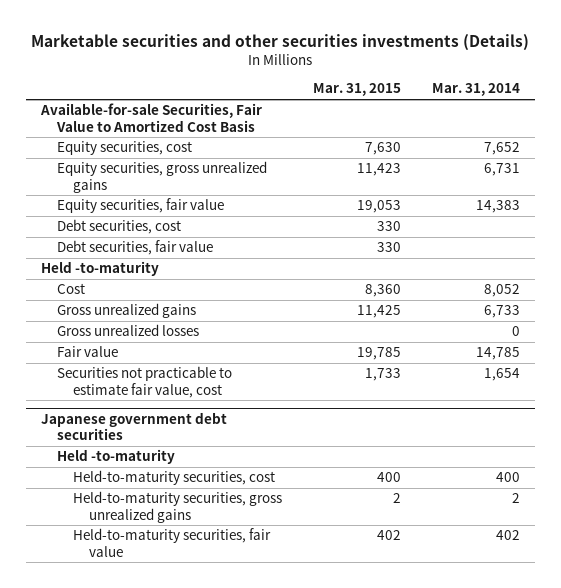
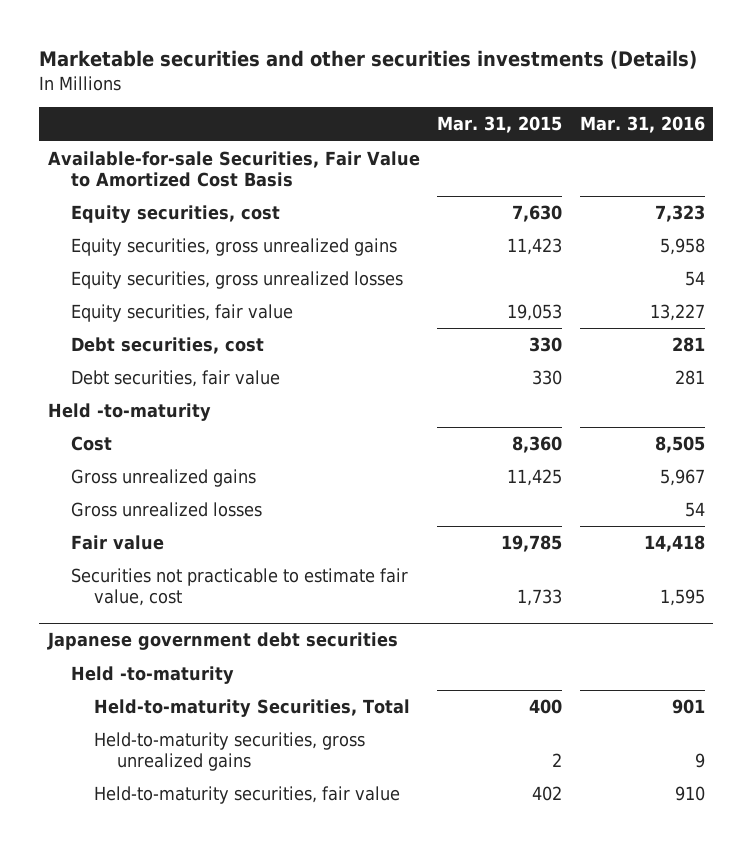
- | Mar. 31, 2015 | Mar. 31, 2014
+ | Mar. 31, 2015 | Mar. 31, 2016
+ Equity securities, gross unrealized losses | | 54
@ Japanese government debt securities
- Held-to-maturity securities, cost | 400 | 400
+ Held-to-maturity Securities, Total | 400 | 901

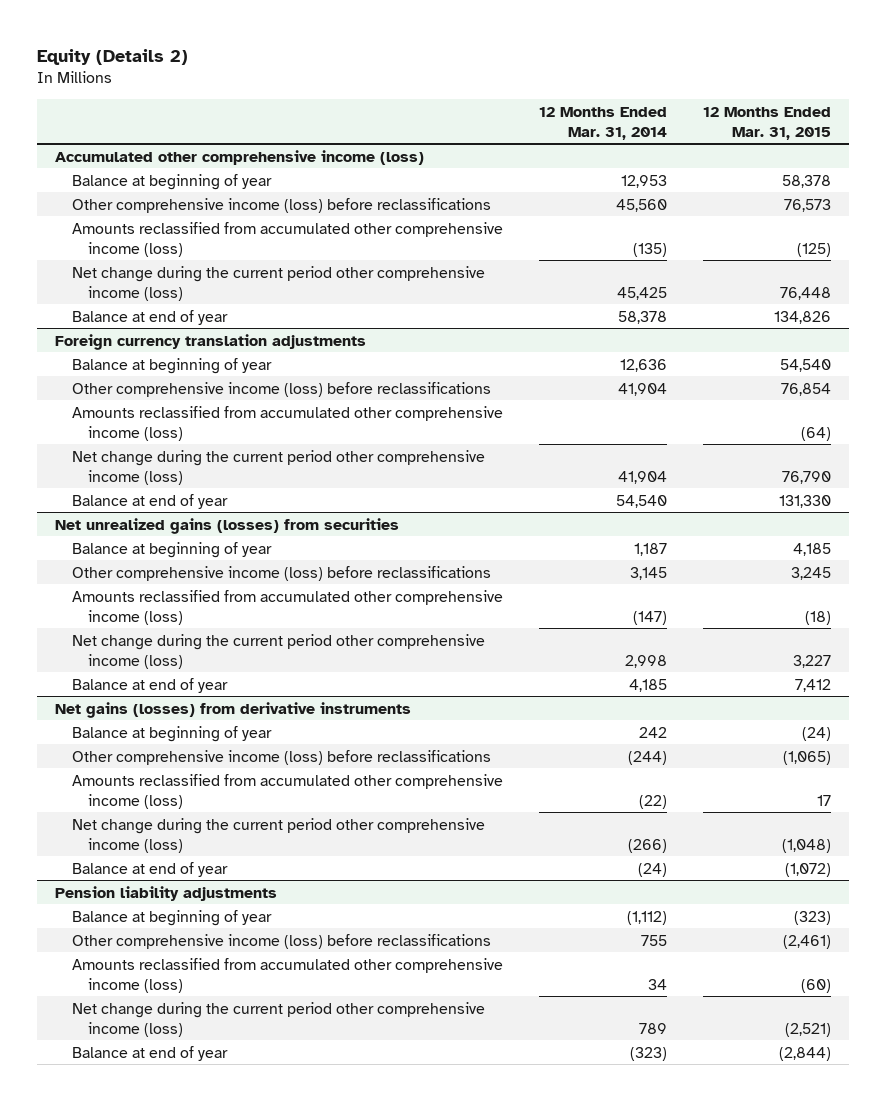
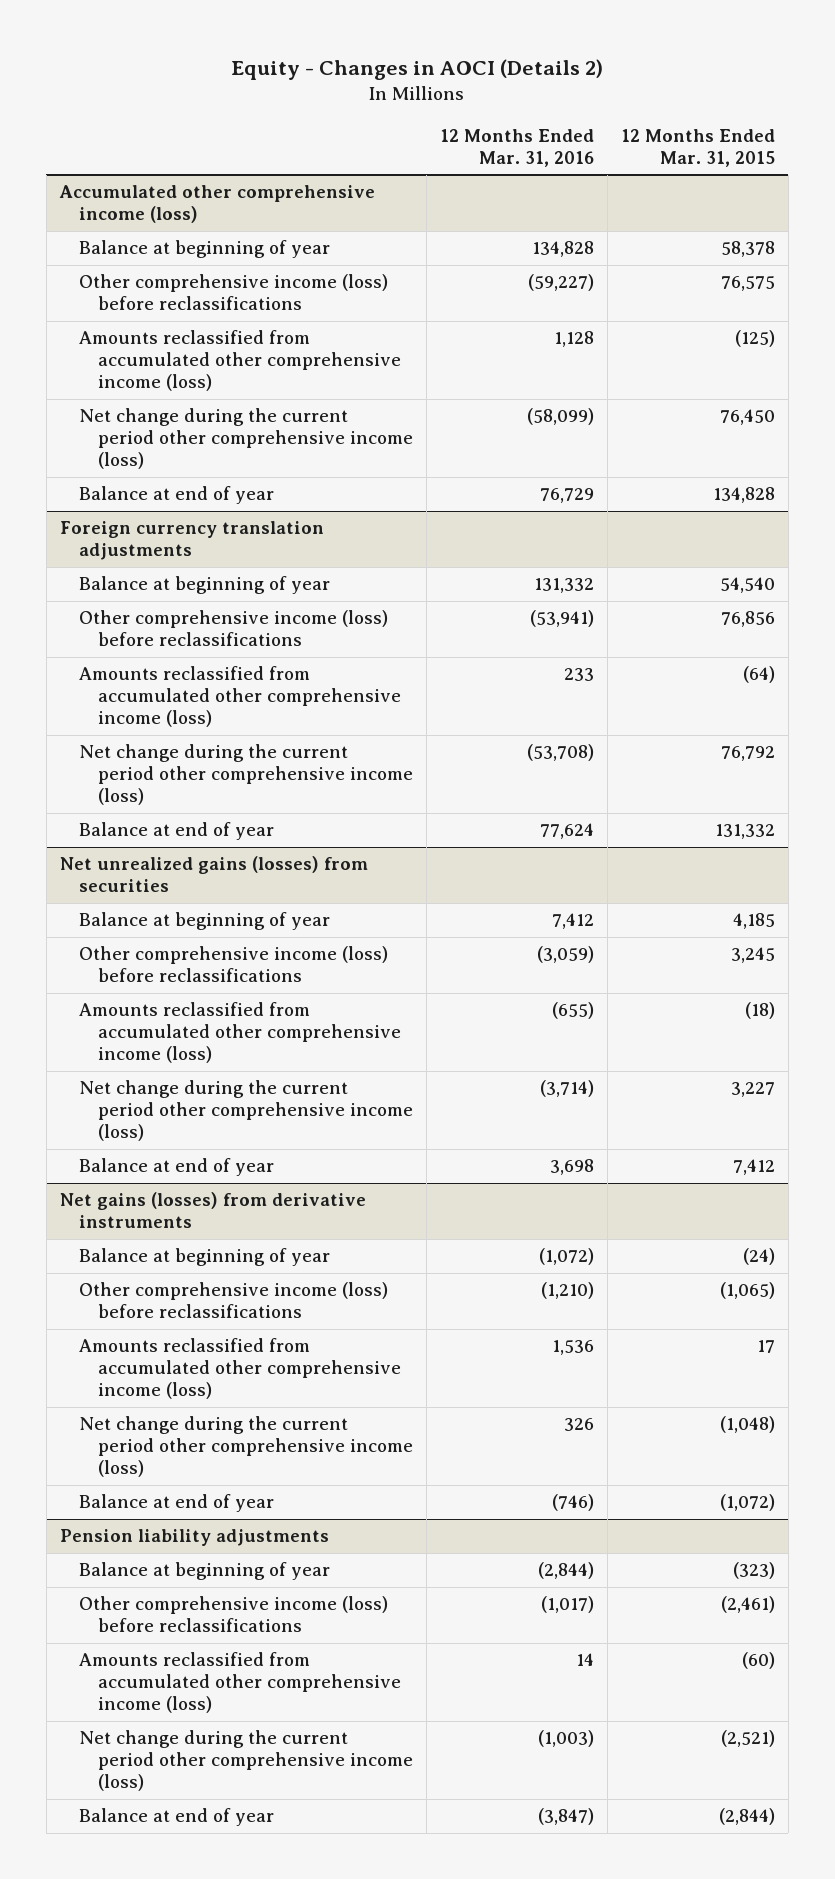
- Equity (Details 2)
+ Equity - Changes in AOCI (Details 2)
- | 12 Months Ended Mar. 31, 2014 | 12 Months Ended Mar. 31, 2015
+ | 12 Months Ended Mar. 31, 2016 | 12 Months Ended Mar. 31, 2015
@ Accumulated other comprehensive income (loss)
- Other comprehensive income (loss) before reclassifications | 45,560 | 76,573
+ Other comprehensive income (loss) before reclassifications | (59,227) | 76,575
- Net change during the current period other comprehensive income (loss) | 45,425 | 76,448
- Balance at end of year | 58,378 | 134,826
+ Net change during the current period other comprehensive income (loss) | (58,099) | 76,450
+ Balance at end of year | 76,729 | 134,828
@ Foreign currency translation adjustments
- Other comprehensive income (loss) before reclassifications | 41,904 | 76,854
+ Other comprehensive income (loss) before reclassifications | (53,941) | 76,856
- Net change during the current period other comprehensive income (loss) | 41,904 | 76,790
- Balance at end of year | 54,540 | 131,330
+ Net change during the current period other comprehensive income (loss) | (53,708) | 76,792
+ Balance at end of year | 77,624 | 131,332

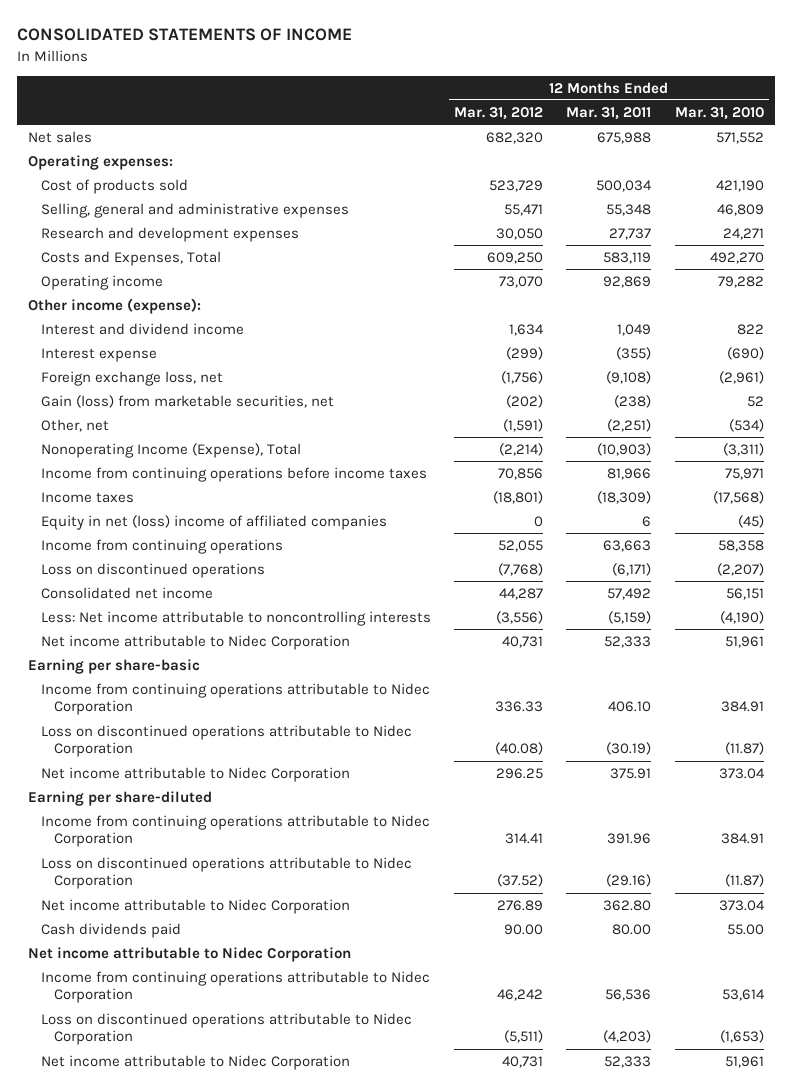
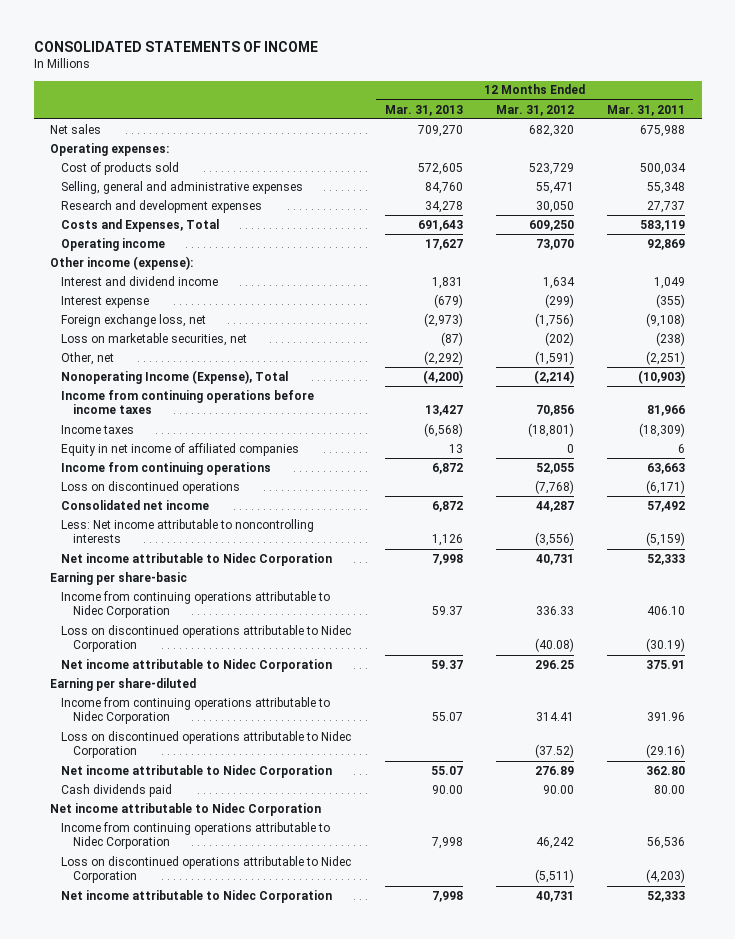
- | 12 Months Ended Mar. 31, 2012 | 12 Months Ended Mar. 31, 2011 | 12 Months Ended Mar. 31, 2010
+ | 12 Months Ended Mar. 31, 2013 | 12 Months Ended Mar. 31, 2012 | 12 Months Ended Mar. 31, 2011
- Gain (loss) from marketable securities, net | (202) | (238) | 52
+ Loss on marketable securities, net | (87) | (202) | (238)
- Equity in net (loss) income of affiliated companies | 0 | 6 | (45)
+ Equity in net income of affiliated companies | 13 | 0 | 6

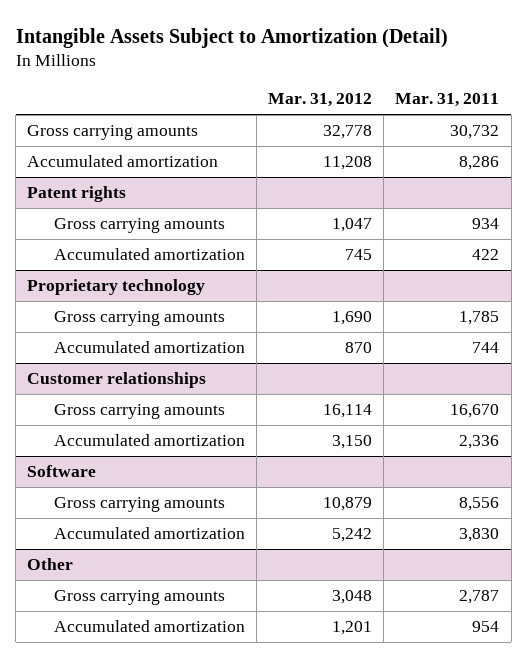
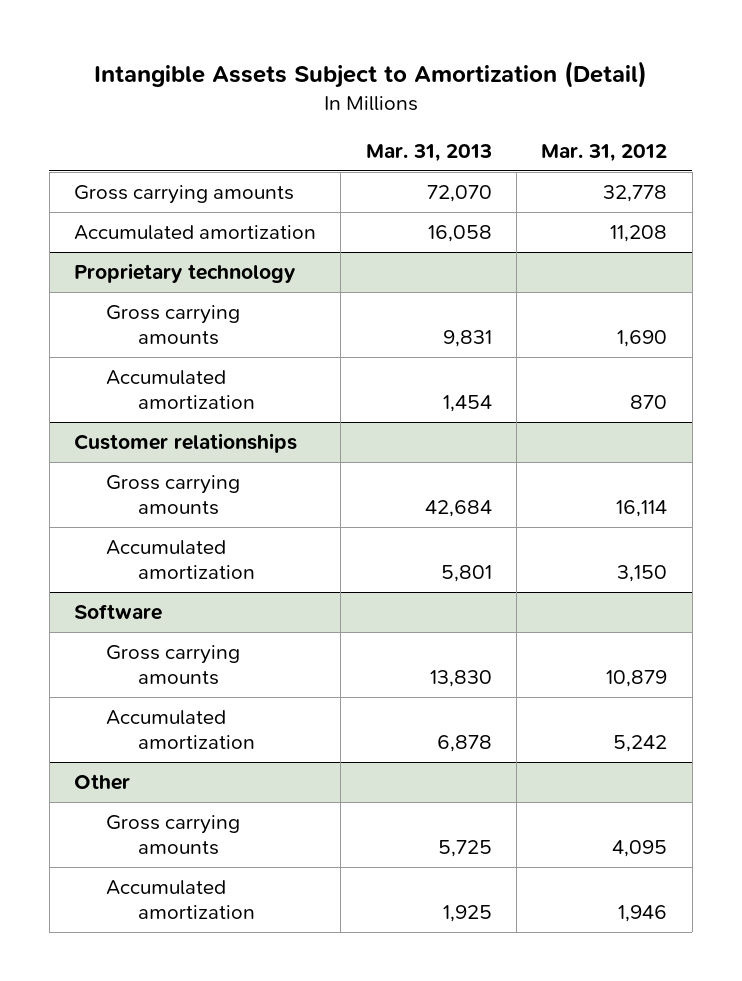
- | Mar. 31, 2012 | Mar. 31, 2011
+ | Mar. 31, 2013 | Mar. 31, 2012
- Patent rights
- Gross carrying amounts | 1,047 | 934
- Accumulated amortization | 745 | 422
@ Other
- Gross carrying amounts | 3,048 | 2,787
- Accumulated amortization | 1,201 | 954
+ Gross carrying amounts | 5,725 | 4,095
+ Accumulated amortization | 1,925 | 1,946

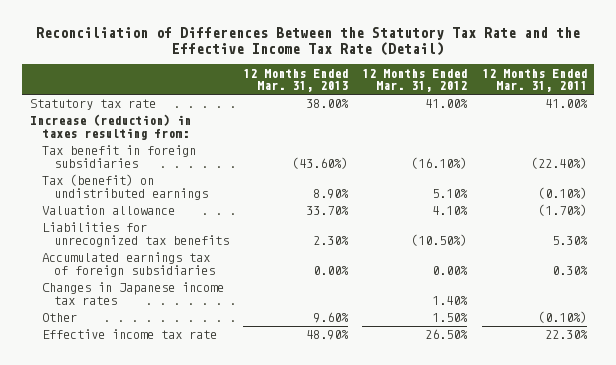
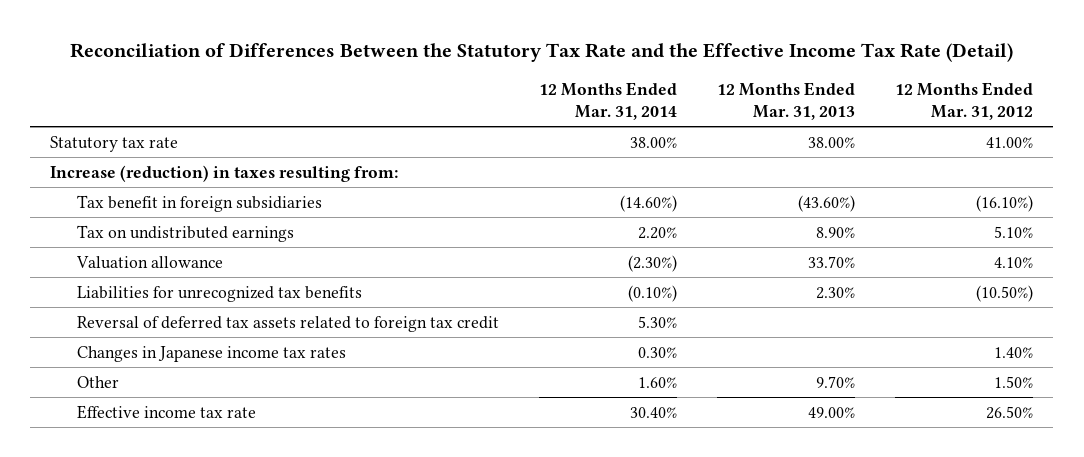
- | 12 Months Ended Mar. 31, 2013 | 12 Months Ended Mar. 31, 2012 | 12 Months Ended Mar. 31, 2011
+ | 12 Months Ended Mar. 31, 2014 | 12 Months Ended Mar. 31, 2013 | 12 Months Ended Mar. 31, 2012
- Tax (benefit) on undistributed earnings | 8.90% | 5.10% | (0.10%)
+ Tax on undistributed earnings | 2.20% | 8.90% | 5.10%
- Accumulated earnings tax of foreign subsidiaries | 0.00% | 0.00% | 0.30%
+ Reversal of deferred tax assets related to foreign tax credit | 5.30% | |
- Other | 9.60% | 1.50% | (0.10%)
- Effective income tax rate | 48.90% | 26.50% | 22.30%
+ Other | 1.60% | 9.70% | 1.50%
+ Effective income tax rate | 30.40% | 49.00% | 26.50%

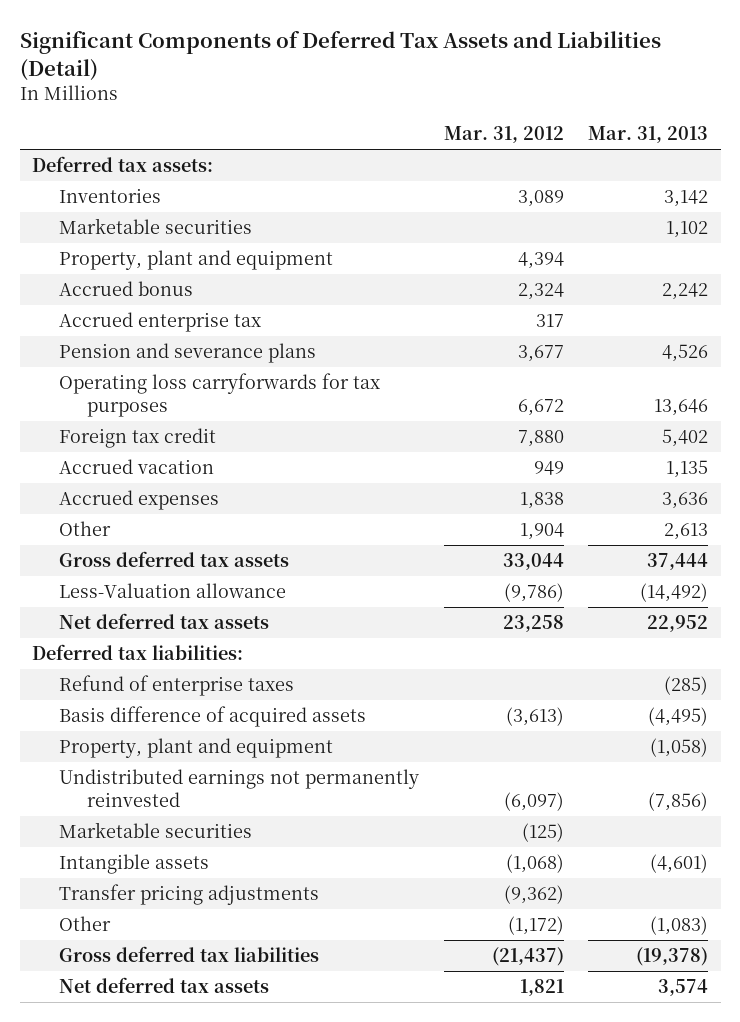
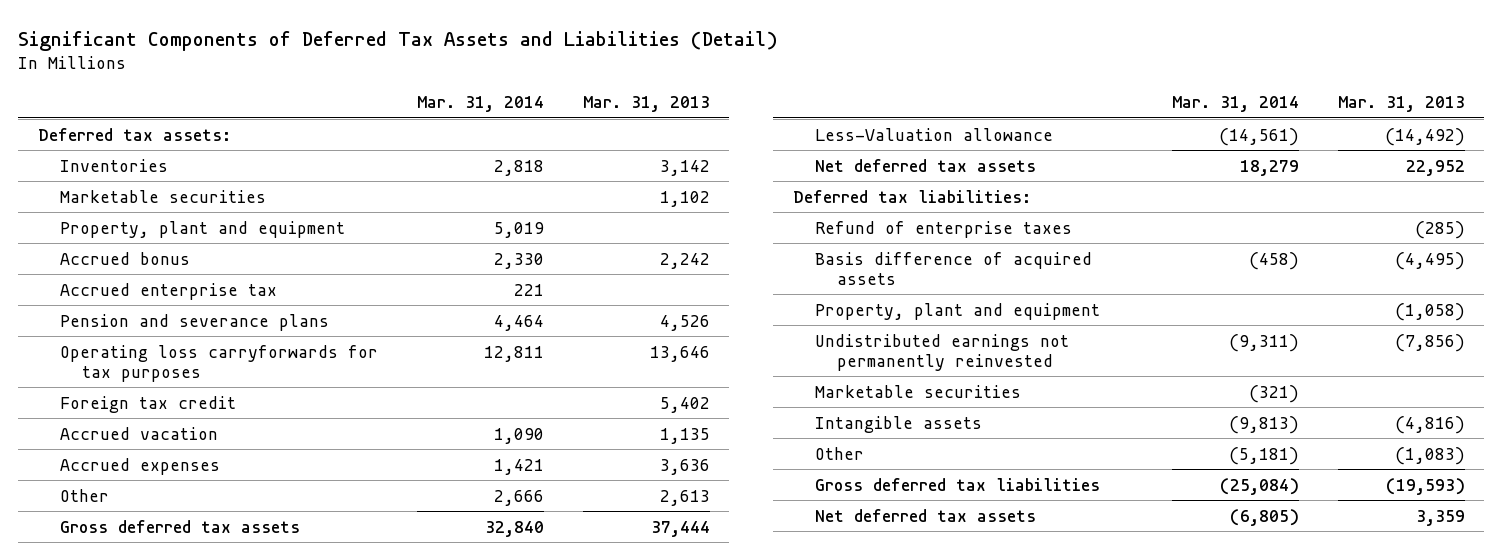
- | Mar. 31, 2012 | Mar. 31, 2013
+ | Mar. 31, 2014 | Mar. 31, 2013
- Intangible assets | (1,068) | (4,601)
- Transfer pricing adjustments | (9,362) |
+ Intangible assets | (9,813) | (4,816)
- Gross deferred tax liabilities | (21,437) | (19,378)
- Net deferred tax assets | 1,821 | 3,574
+ Gross deferred tax liabilities | (25,084) | (19,593)
+ Net deferred tax assets | (6,805) | 3,359

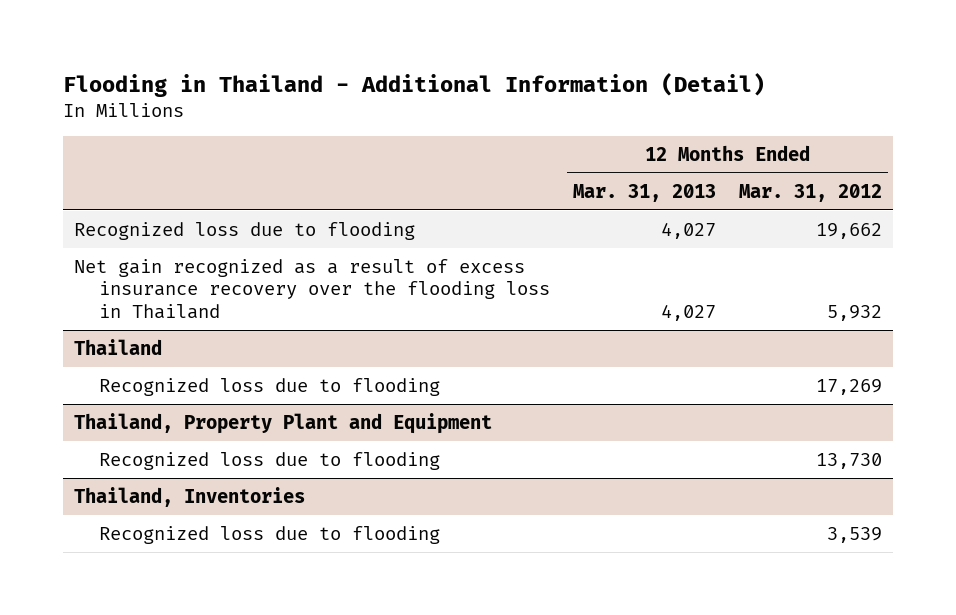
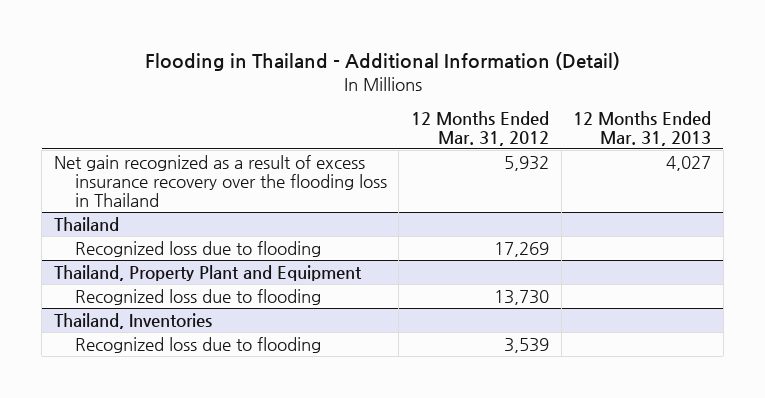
- | 12 Months Ended Mar. 31, 2013 | 12 Months Ended Mar. 31, 2012
+ | 12 Months Ended Mar. 31, 2012 | 12 Months Ended Mar. 31, 2013
- Recognized loss due to flooding | 4,027 | 19,662

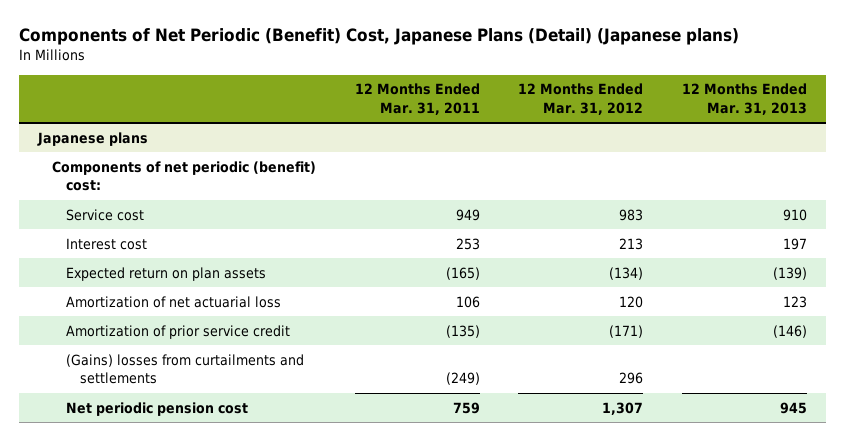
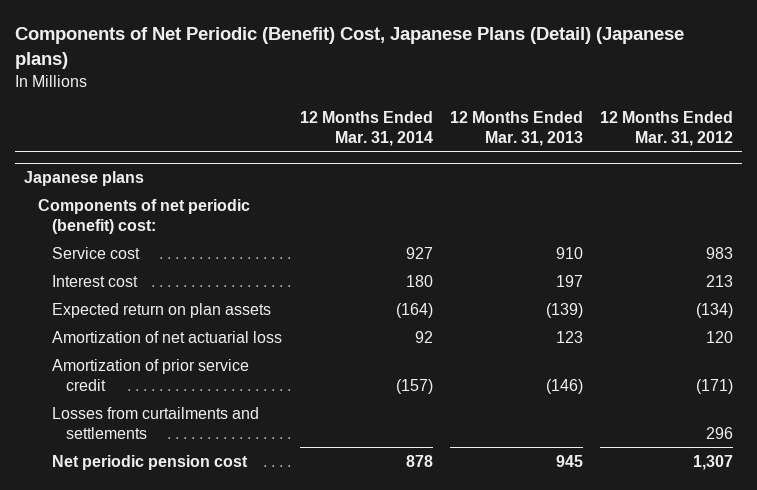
- | 12 Months Ended Mar. 31, 2011 | 12 Months Ended Mar. 31, 2012 | 12 Months Ended Mar. 31, 2013
+ | 12 Months Ended Mar. 31, 2014 | 12 Months Ended Mar. 31, 2013 | 12 Months Ended Mar. 31, 2012
@ Japanese plans
- (Gains) losses from curtailments and settlements | (249) | 296 |
+ Losses from curtailments and settlements | | | 296

